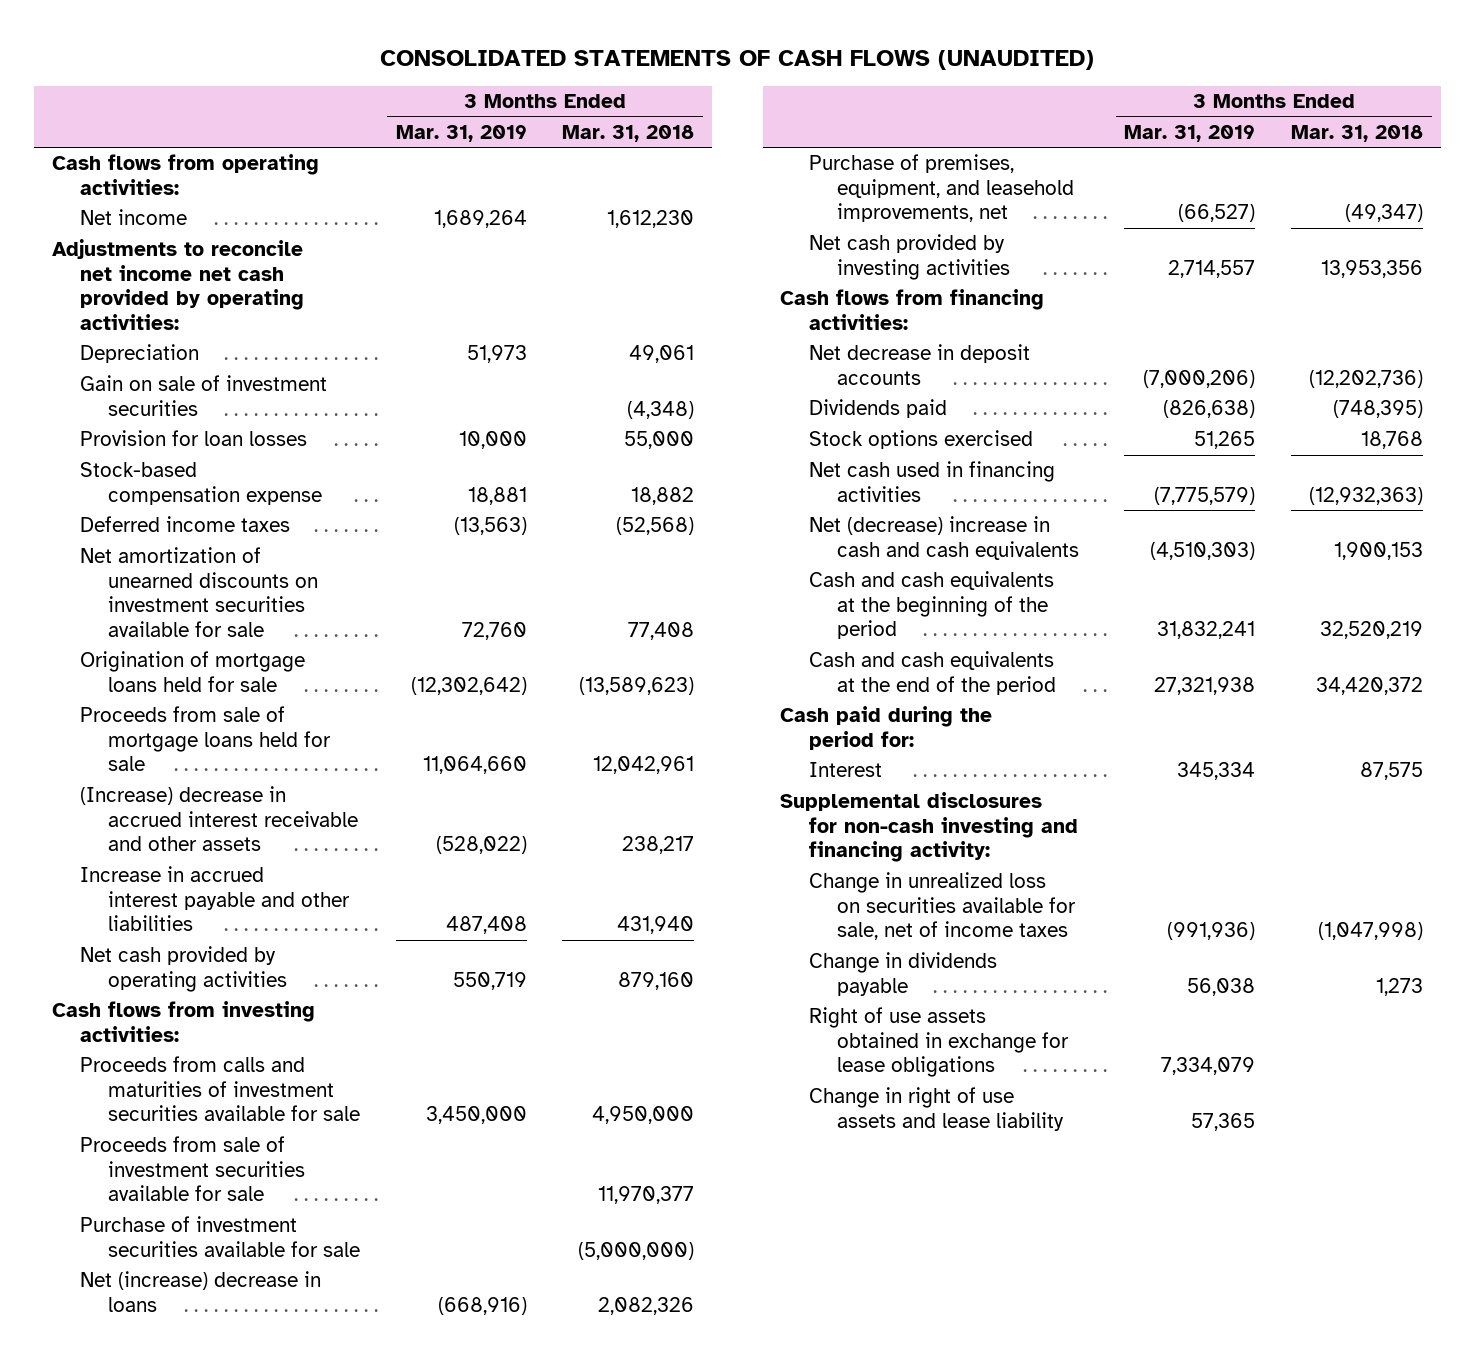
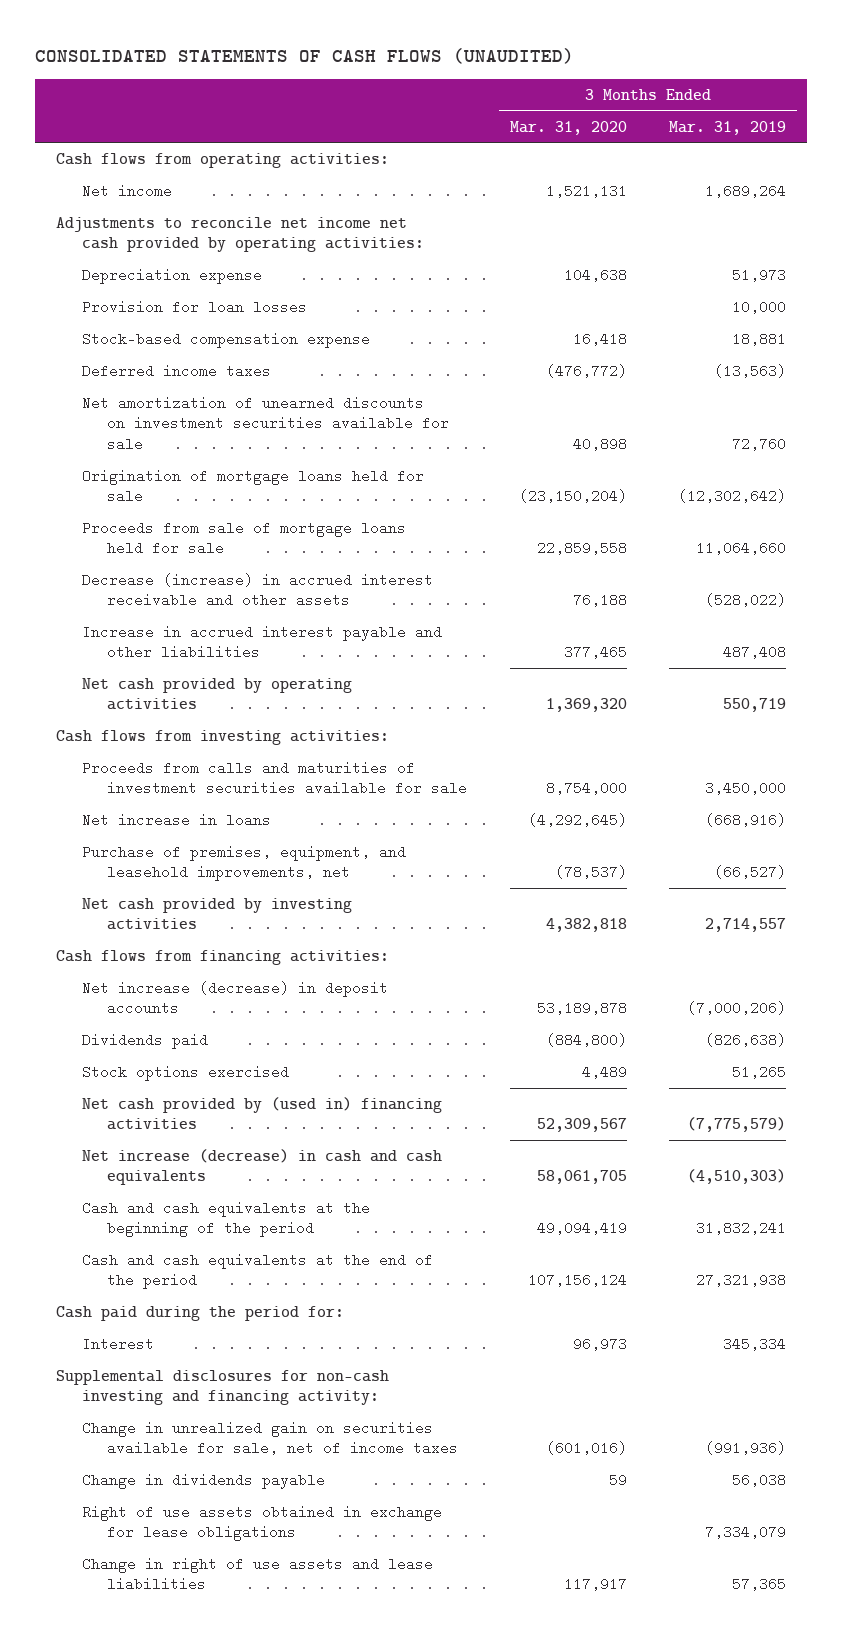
- | 3 Months Ended Mar. 31, 2019 | 3 Months Ended Mar. 31, 2018
+ | 3 Months Ended Mar. 31, 2020 | 3 Months Ended Mar. 31, 2019
- Depreciation | 51,973 | 49,061
- Gain on sale of investment securities | | (4,348)
+ Depreciation expense | 104,638 | 51,973
- (Increase) decrease in accrued interest receivable and other assets | (528,022) | 238,217
+ Decrease (increase) in accrued interest receivable and other assets | 76,188 | (528,022)
- Proceeds from sale of investment securities available for sale | | 11,970,377
- Purchase of investment securities available for sale | | (5,000,000)
- Net (increase) decrease in loans | (668,916) | 2,082,326
+ Net increase in loans | (4,292,645) | (668,916)
- Net decrease in deposit accounts | (7,000,206) | (12,202,736)
+ Net increase (decrease) in deposit accounts | 53,189,878 | (7,000,206)
- Net cash used in financing activities | (7,775,579) | (12,932,363)
- Net (decrease) increase in cash and cash equivalents | (4,510,303) | 1,900,153
+ Net cash provided by (used in) financing activities | 52,309,567 | (7,775,579)
+ Net increase (decrease) in cash and cash equivalents | 58,061,705 | (4,510,303)
- Change in unrealized loss on securities available for sale, net of income taxes | (991,936) | (1,047,998)
+ Change in unrealized gain on securities available for sale, net of income taxes | (601,016) | (991,936)
- Change in right of use assets and lease liability | 57,365 |
+ Change in right of use assets and lease liabilities | 117,917 | 57,365

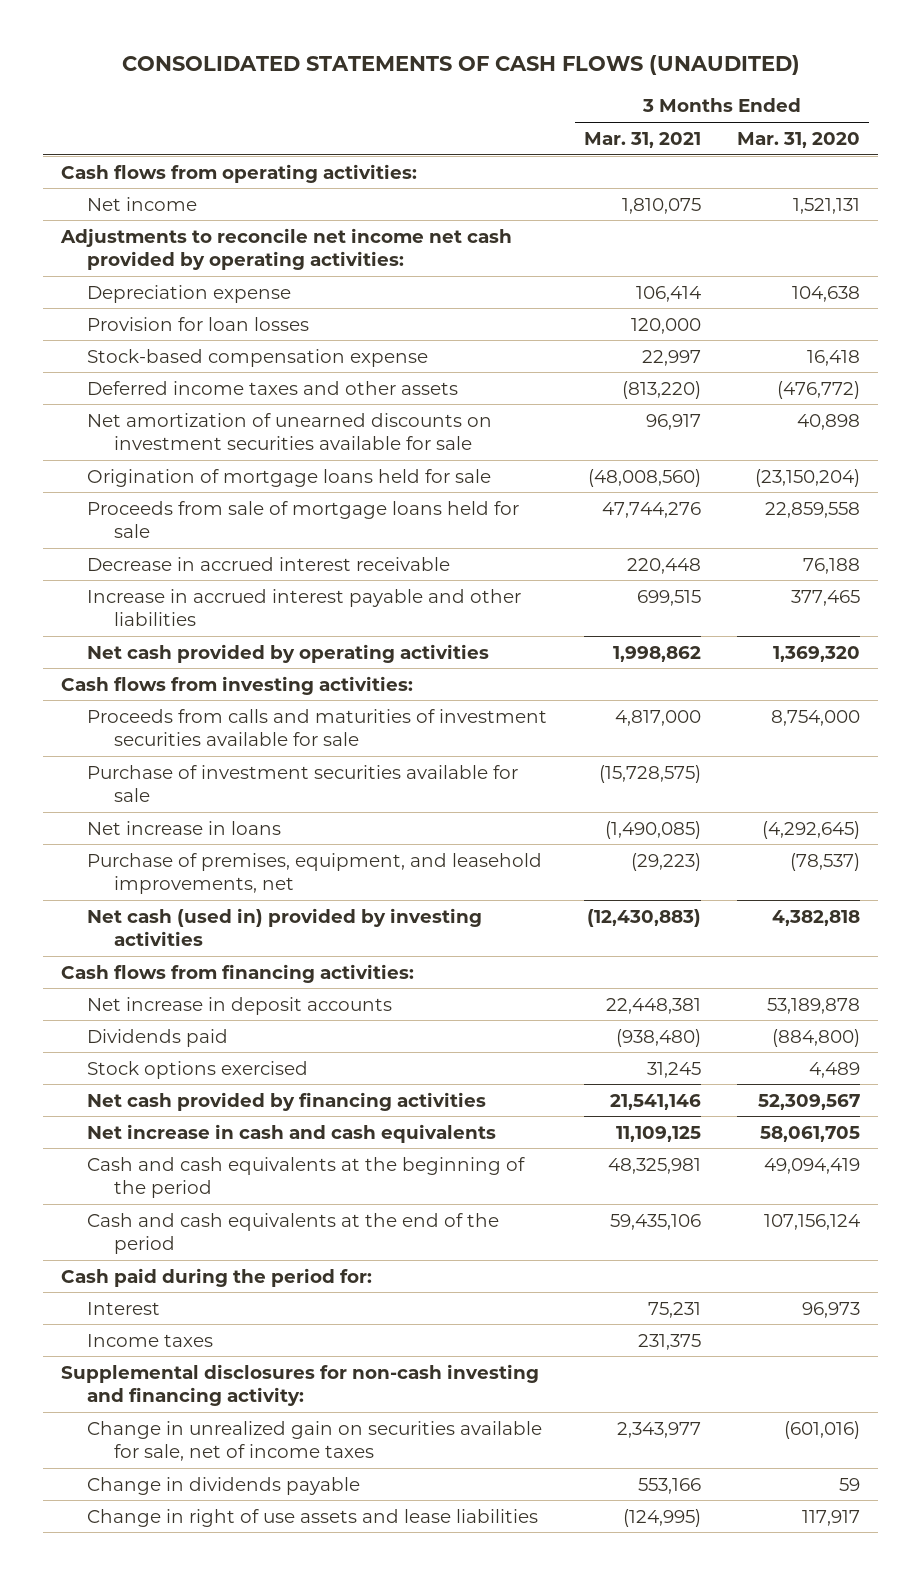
- | 3 Months Ended Mar. 31, 2020 | 3 Months Ended Mar. 31, 2019
+ | 3 Months Ended Mar. 31, 2021 | 3 Months Ended Mar. 31, 2020
- Deferred income taxes | (476,772) | (13,563)
+ Deferred income taxes and other assets | (813,220) | (476,772)
- Decrease (increase) in accrued interest receivable and other assets | 76,188 | (528,022)
+ Decrease in accrued interest receivable | 220,448 | 76,188
+ Purchase of investment securities available for sale | (15,728,575) |
- Net cash provided by investing activities | 4,382,818 | 2,714,557
+ Net cash (used in) provided by investing activities | (12,430,883) | 4,382,818
- Net increase (decrease) in deposit accounts | 53,189,878 | (7,000,206)
+ Net increase in deposit accounts | 22,448,381 | 53,189,878
- Net cash provided by (used in) financing activities | 52,309,567 | (7,775,579)
- Net increase (decrease) in cash and cash equivalents | 58,061,705 | (4,510,303)
+ Net cash provided by financing activities | 21,541,146 | 52,309,567
+ Net increase in cash and cash equivalents | 11,109,125 | 58,061,705
+ Income taxes | 231,375 |
- Right of use assets obtained in exchange for lease obligations | | 7,334,079

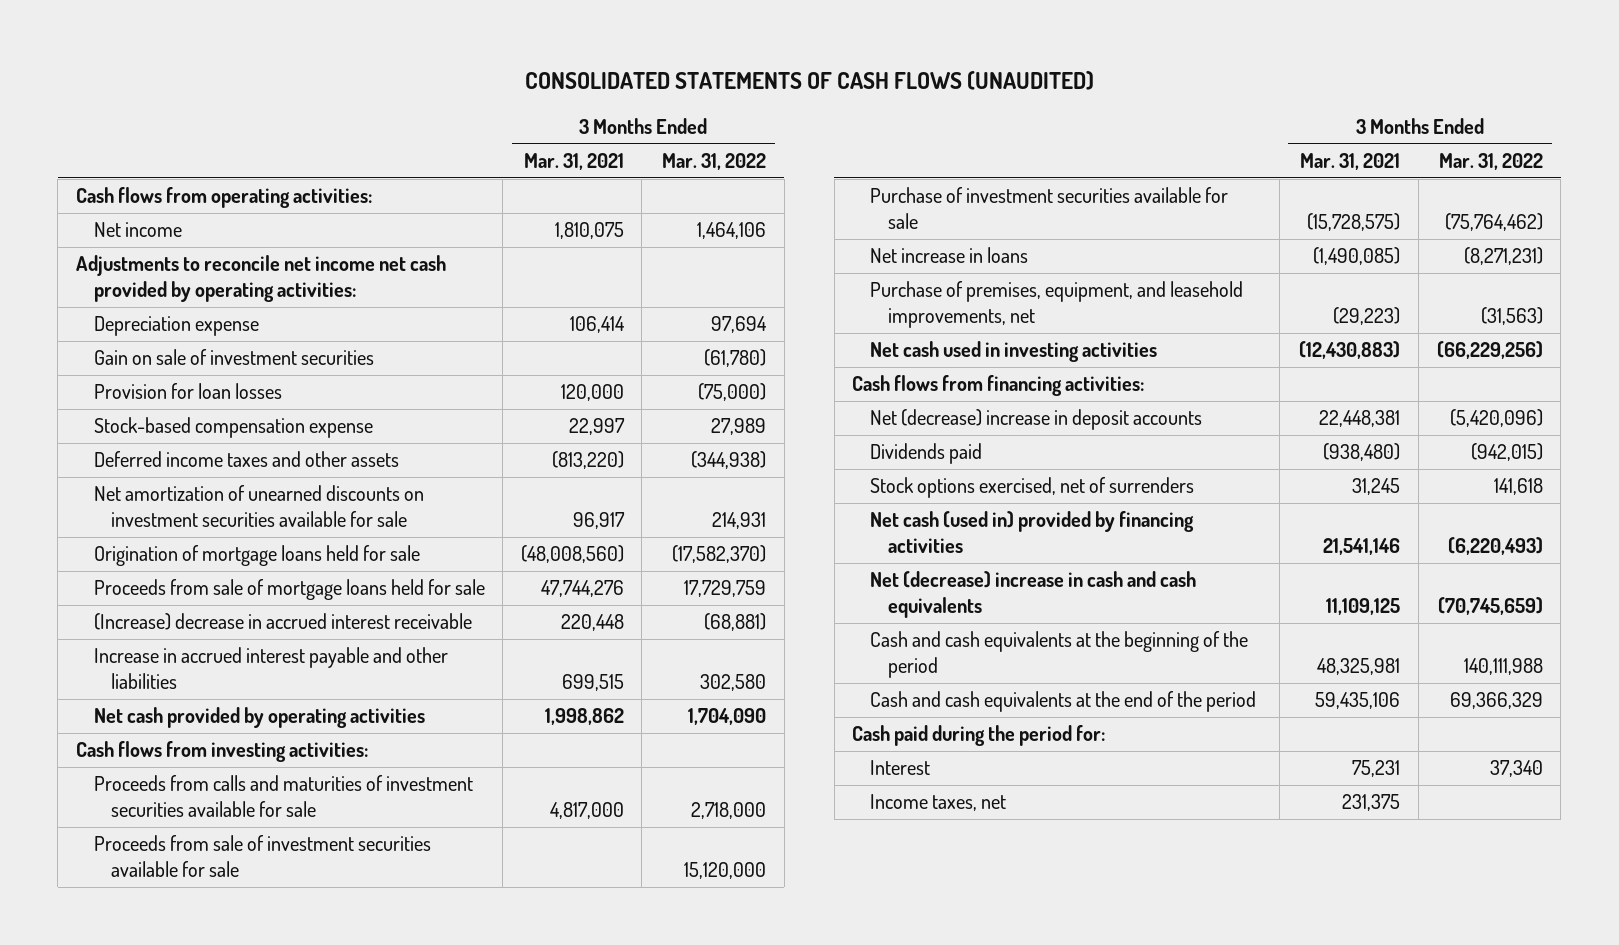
- | 3 Months Ended Mar. 31, 2021 | 3 Months Ended Mar. 31, 2020
+ | 3 Months Ended Mar. 31, 2021 | 3 Months Ended Mar. 31, 2022
+ Gain on sale of investment securities | | (61,780)
- Decrease in accrued interest receivable | 220,448 | 76,188
+ (Increase) decrease in accrued interest receivable | 220,448 | (68,881)
+ Proceeds from sale of investment securities available for sale | | 15,120,000
- Net cash (used in) provided by investing activities | (12,430,883) | 4,382,818
+ Net cash used in investing activities | (12,430,883) | (66,229,256)
- Net increase in deposit accounts | 22,448,381 | 53,189,878
+ Net (decrease) increase in deposit accounts | 22,448,381 | (5,420,096)
- Stock options exercised | 31,245 | 4,489
- Net cash provided by financing activities | 21,541,146 | 52,309,567
- Net increase in cash and cash equivalents | 11,109,125 | 58,061,705
+ Stock options exercised, net of surrenders | 31,245 | 141,618
+ Net cash (used in) provided by financing activities | 21,541,146 | (6,220,493)
+ Net (decrease) increase in cash and cash equivalents | 11,109,125 | (70,745,659)
- Income taxes | 231,375 |
- Supplemental disclosures for non-cash investing and financing activity:
- Change in unrealized gain on securities available for sale, net of income taxes | 2,343,977 | (601,016)
- Change in dividends payable | 553,166 | 59
- Change in right of use assets and lease liabilities | (124,995) | 117,917
+ Income taxes, net | 231,375 |

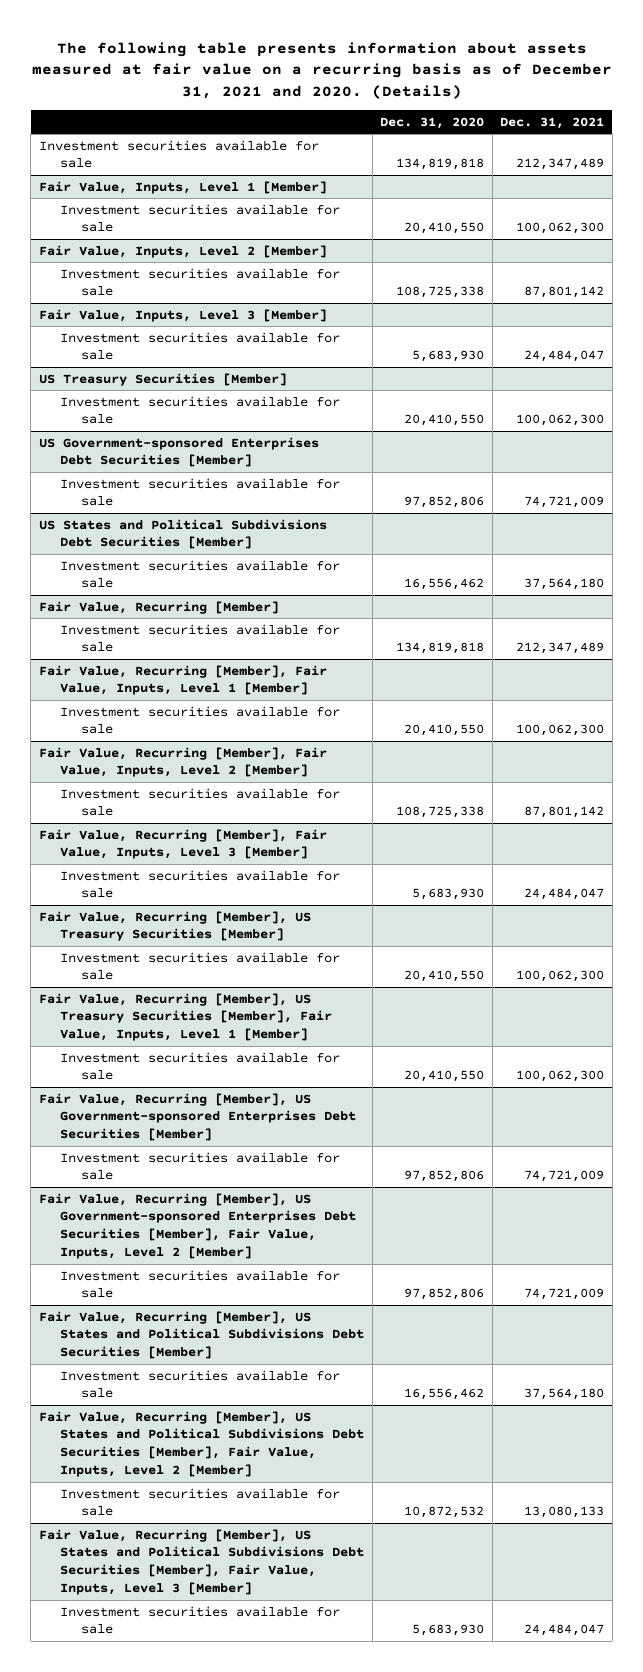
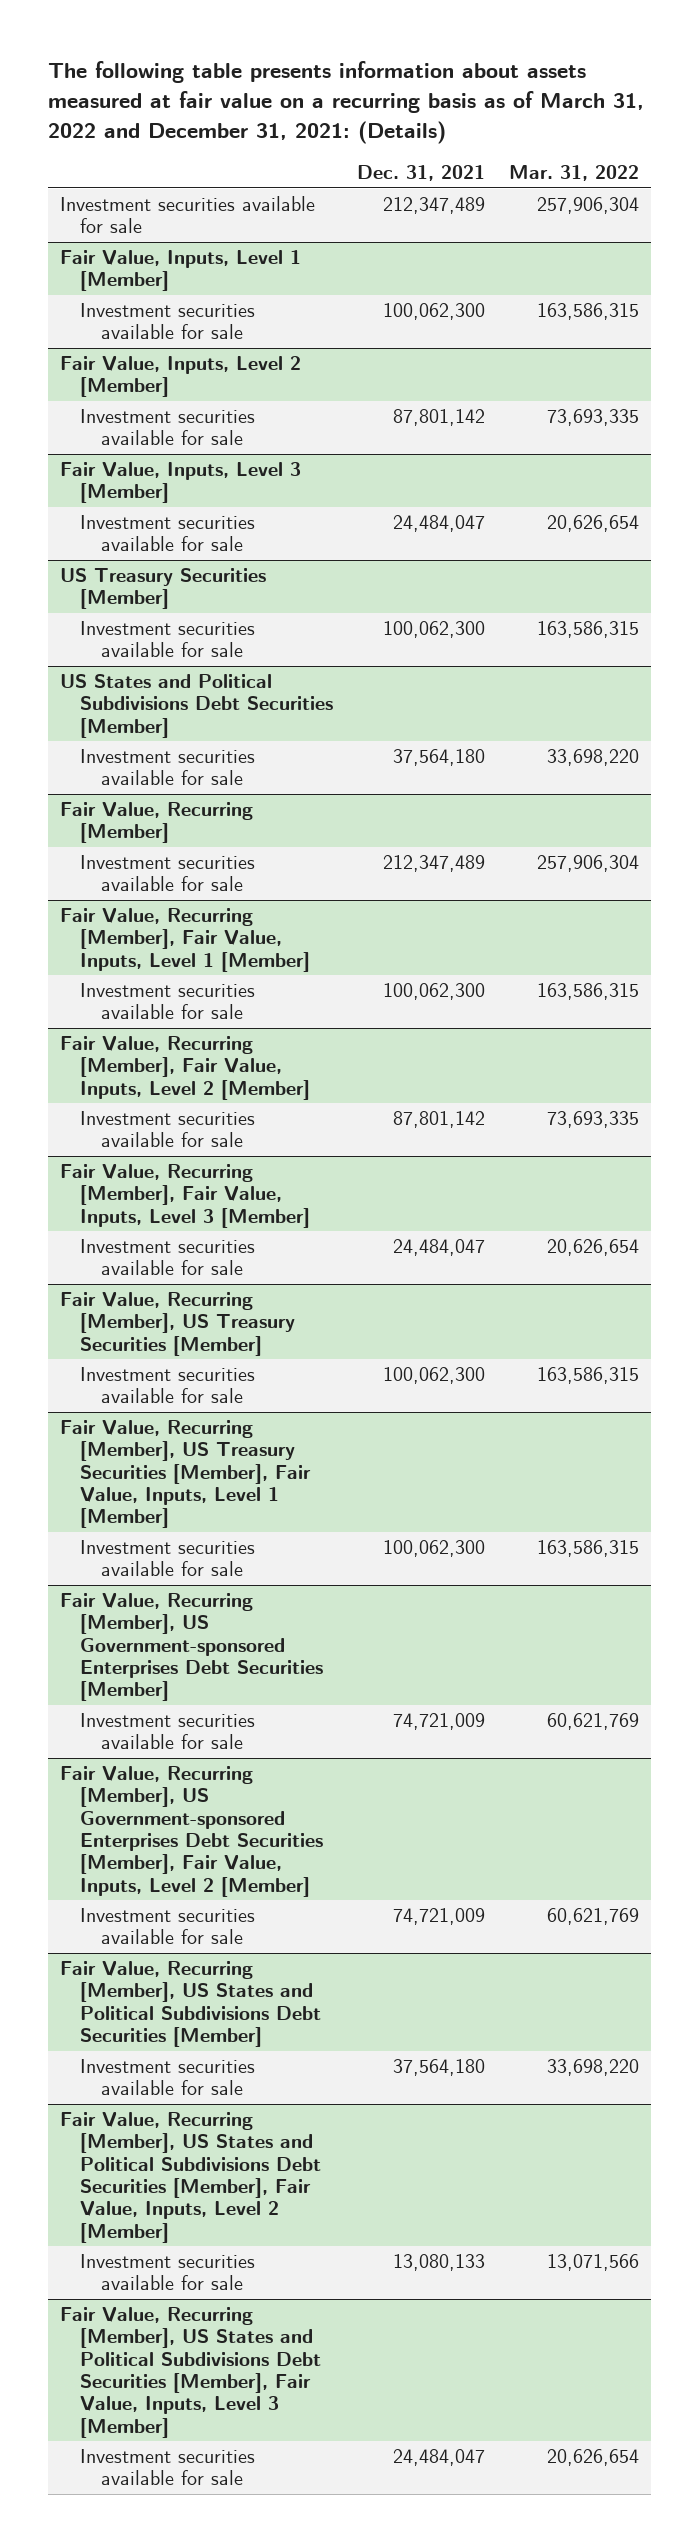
- The following table presents information about assets measured at fair value on a recurring basis as of December 31, 2021 and 2020. (Details)
+ The following table presents information about assets measured at fair value on a recurring basis as of March 31, 2022 and December 31, 2021: (Details)
- | Dec. 31, 2020 | Dec. 31, 2021
+ | Dec. 31, 2021 | Mar. 31, 2022
- US Government-sponsored Enterprises Debt Securities [Member]
- Investment securities available for sale | 97,852,806 | 74,721,009

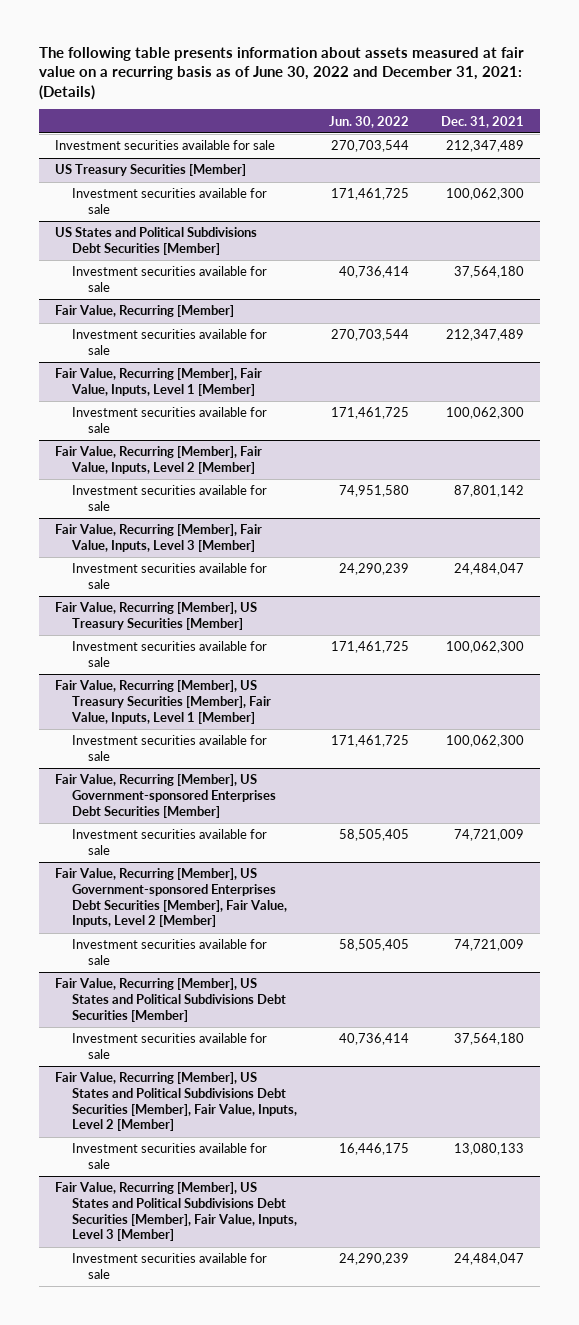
- The following table presents information about assets measured at fair value on a recurring basis as of March 31, 2022 and December 31, 2021: (Details)
+ The following table presents information about assets measured at fair value on a recurring basis as of June 30, 2022 and December 31, 2021: (Details)
- | Dec. 31, 2021 | Mar. 31, 2022
+ | Jun. 30, 2022 | Dec. 31, 2021
- Fair Value, Inputs, Level 1 [Member]
- Investment securities available for sale | 100,062,300 | 163,586,315
- Fair Value, Inputs, Level 2 [Member]
- Investment securities available for sale | 87,801,142 | 73,693,335
- Fair Value, Inputs, Level 3 [Member]
- Investment securities available for sale | 24,484,047 | 20,626,654

